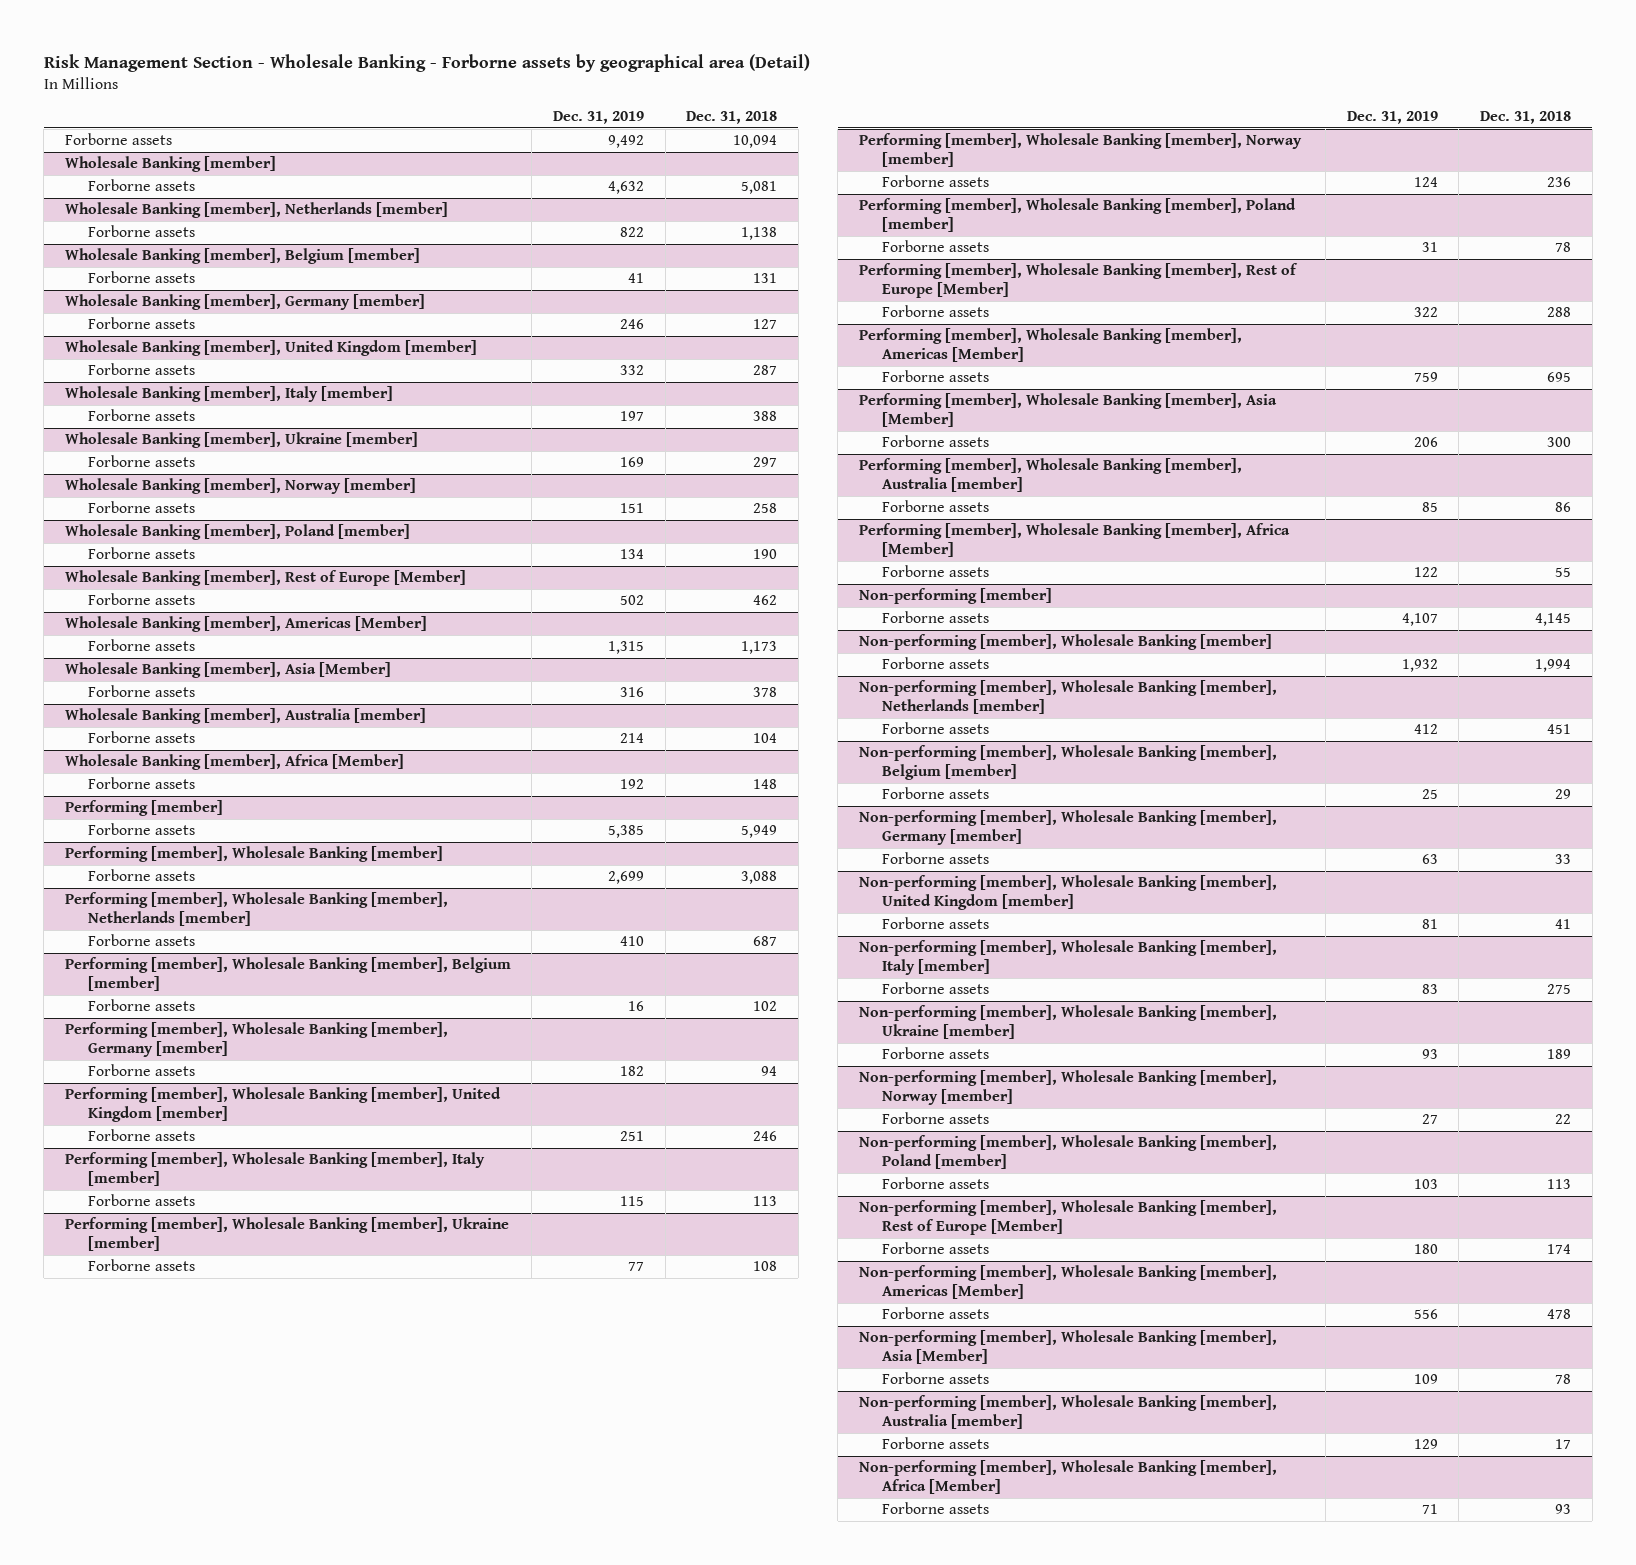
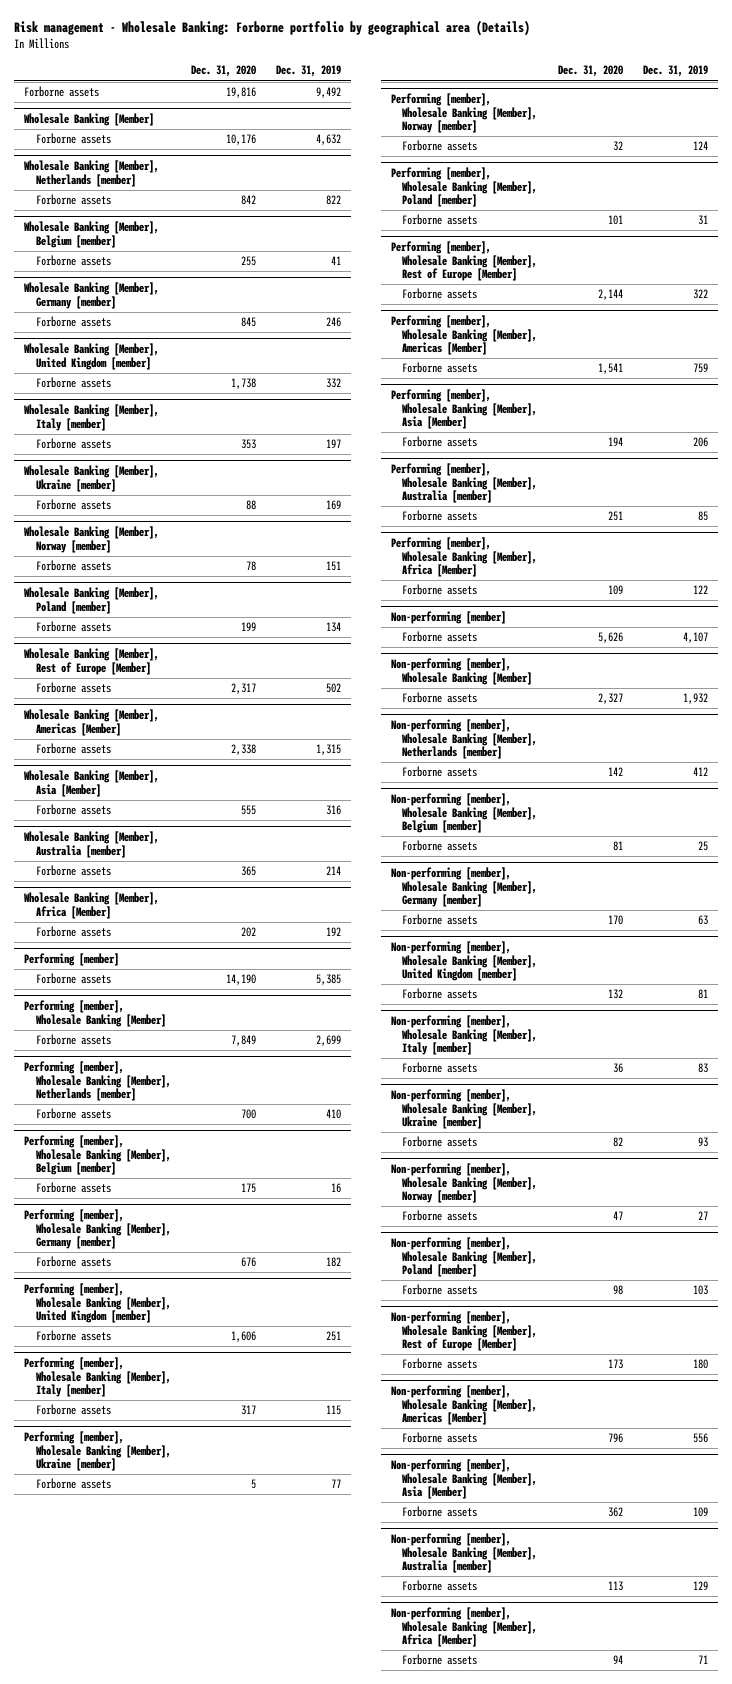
- Risk Management Section - Wholesale Banking - Forborne assets by geographical area (Detail)
+ Risk management - Wholesale Banking: Forborne portfolio by geographical area (Details)
- | Dec. 31, 2019 | Dec. 31, 2018
+ | Dec. 31, 2020 | Dec. 31, 2019
- Wholesale Banking [member]
+ Wholesale Banking [Member]
- Wholesale Banking [member], Netherlands [member]
+ Wholesale Banking [Member], Netherlands [member]
- Wholesale Banking [member], Belgium [member]
+ Wholesale Banking [Member], Belgium [member]
- Wholesale Banking [member], Germany [member]
+ Wholesale Banking [Member], Germany [member]
- Wholesale Banking [member], United Kingdom [member]
+ Wholesale Banking [Member], United Kingdom [member]
- Wholesale Banking [member], Italy [member]
+ Wholesale Banking [Member], Italy [member]
- Wholesale Banking [member], Ukraine [member]
+ Wholesale Banking [Member], Ukraine [member]
- Wholesale Banking [member], Norway [member]
+ Wholesale Banking [Member], Norway [member]
- Wholesale Banking [member], Poland [member]
+ Wholesale Banking [Member], Poland [member]
- Wholesale Banking [member], Rest of Europe [Member]
+ Wholesale Banking [Member], Rest of Europe [Member]
- Wholesale Banking [member], Americas [Member]
+ Wholesale Banking [Member], Americas [Member]
- Wholesale Banking [member], Asia [Member]
+ Wholesale Banking [Member], Asia [Member]
- Wholesale Banking [member], Australia [member]
+ Wholesale Banking [Member], Australia [member]
- Wholesale Banking [member], Africa [Member]
+ Wholesale Banking [Member], Africa [Member]
- Performing [member], Wholesale Banking [member]
+ Performing [member], Wholesale Banking [Member]
- Performing [member], Wholesale Banking [member], Netherlands [member]
+ Performing [member], Wholesale Banking [Member], Netherlands [member]
- Performing [member], Wholesale Banking [member], Belgium [member]
+ Performing [member], Wholesale Banking [Member], Belgium [member]
- Performing [member], Wholesale Banking [member], Germany [member]
+ Performing [member], Wholesale Banking [Member], Germany [member]
- Performing [member], Wholesale Banking [member], United Kingdom [member]
+ Performing [member], Wholesale Banking [Member], United Kingdom [member]
- Performing [member], Wholesale Banking [member], Italy [member]
+ Performing [member], Wholesale Banking [Member], Italy [member]
- Performing [member], Wholesale Banking [member], Ukraine [member]
+ Performing [member], Wholesale Banking [Member], Ukraine [member]
- Performing [member], Wholesale Banking [member], Norway [member]
+ Performing [member], Wholesale Banking [Member], Norway [member]
- Performing [member], Wholesale Banking [member], Poland [member]
+ Performing [member], Wholesale Banking [Member], Poland [member]
- Performing [member], Wholesale Banking [member], Rest of Europe [Member]
+ Performing [member], Wholesale Banking [Member], Rest of Europe [Member]
- Performing [member], Wholesale Banking [member], Americas [Member]
+ Performing [member], Wholesale Banking [Member], Americas [Member]
- Performing [member], Wholesale Banking [member], Asia [Member]
+ Performing [member], Wholesale Banking [Member], Asia [Member]
- Performing [member], Wholesale Banking [member], Australia [member]
+ Performing [member], Wholesale Banking [Member], Australia [member]
- Performing [member], Wholesale Banking [member], Africa [Member]
+ Performing [member], Wholesale Banking [Member], Africa [Member]
- Non-performing [member], Wholesale Banking [member]
+ Non-performing [member], Wholesale Banking [Member]
- Non-performing [member], Wholesale Banking [member], Netherlands [member]
+ Non-performing [member], Wholesale Banking [Member], Netherlands [member]
- Non-performing [member], Wholesale Banking [member], Belgium [member]
+ Non-performing [member], Wholesale Banking [Member], Belgium [member]
- Non-performing [member], Wholesale Banking [member], Germany [member]
+ Non-performing [member], Wholesale Banking [Member], Germany [member]
- Non-performing [member], Wholesale Banking [member], United Kingdom [member]
+ Non-performing [member], Wholesale Banking [Member], United Kingdom [member]
- Non-performing [member], Wholesale Banking [member], Italy [member]
+ Non-performing [member], Wholesale Banking [Member], Italy [member]
- Non-performing [member], Wholesale Banking [member], Ukraine [member]
+ Non-performing [member], Wholesale Banking [Member], Ukraine [member]
- Non-performing [member], Wholesale Banking [member], Norway [member]
+ Non-performing [member], Wholesale Banking [Member], Norway [member]
- Non-performing [member], Wholesale Banking [member], Poland [member]
+ Non-performing [member], Wholesale Banking [Member], Poland [member]
- Non-performing [member], Wholesale Banking [member], Rest of Europe [Member]
+ Non-performing [member], Wholesale Banking [Member], Rest of Europe [Member]
- Non-performing [member], Wholesale Banking [member], Americas [Member]
+ Non-performing [member], Wholesale Banking [Member], Americas [Member]
- Non-performing [member], Wholesale Banking [member], Asia [Member]
+ Non-performing [member], Wholesale Banking [Member], Asia [Member]
- Non-performing [member], Wholesale Banking [member], Australia [member]
+ Non-performing [member], Wholesale Banking [Member], Australia [member]
- Non-performing [member], Wholesale Banking [member], Africa [Member]
+ Non-performing [member], Wholesale Banking [Member], Africa [Member]

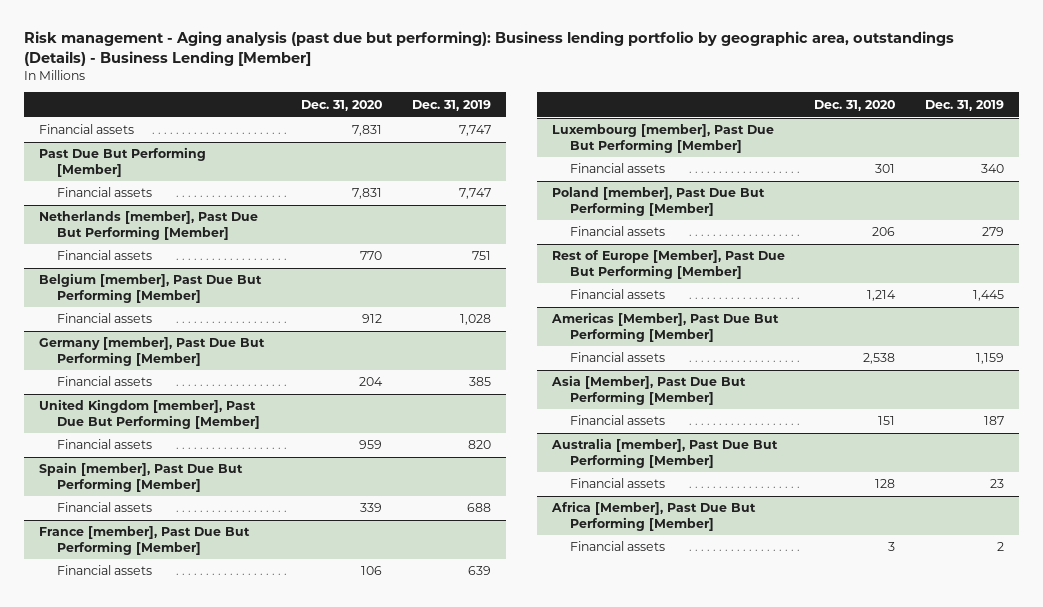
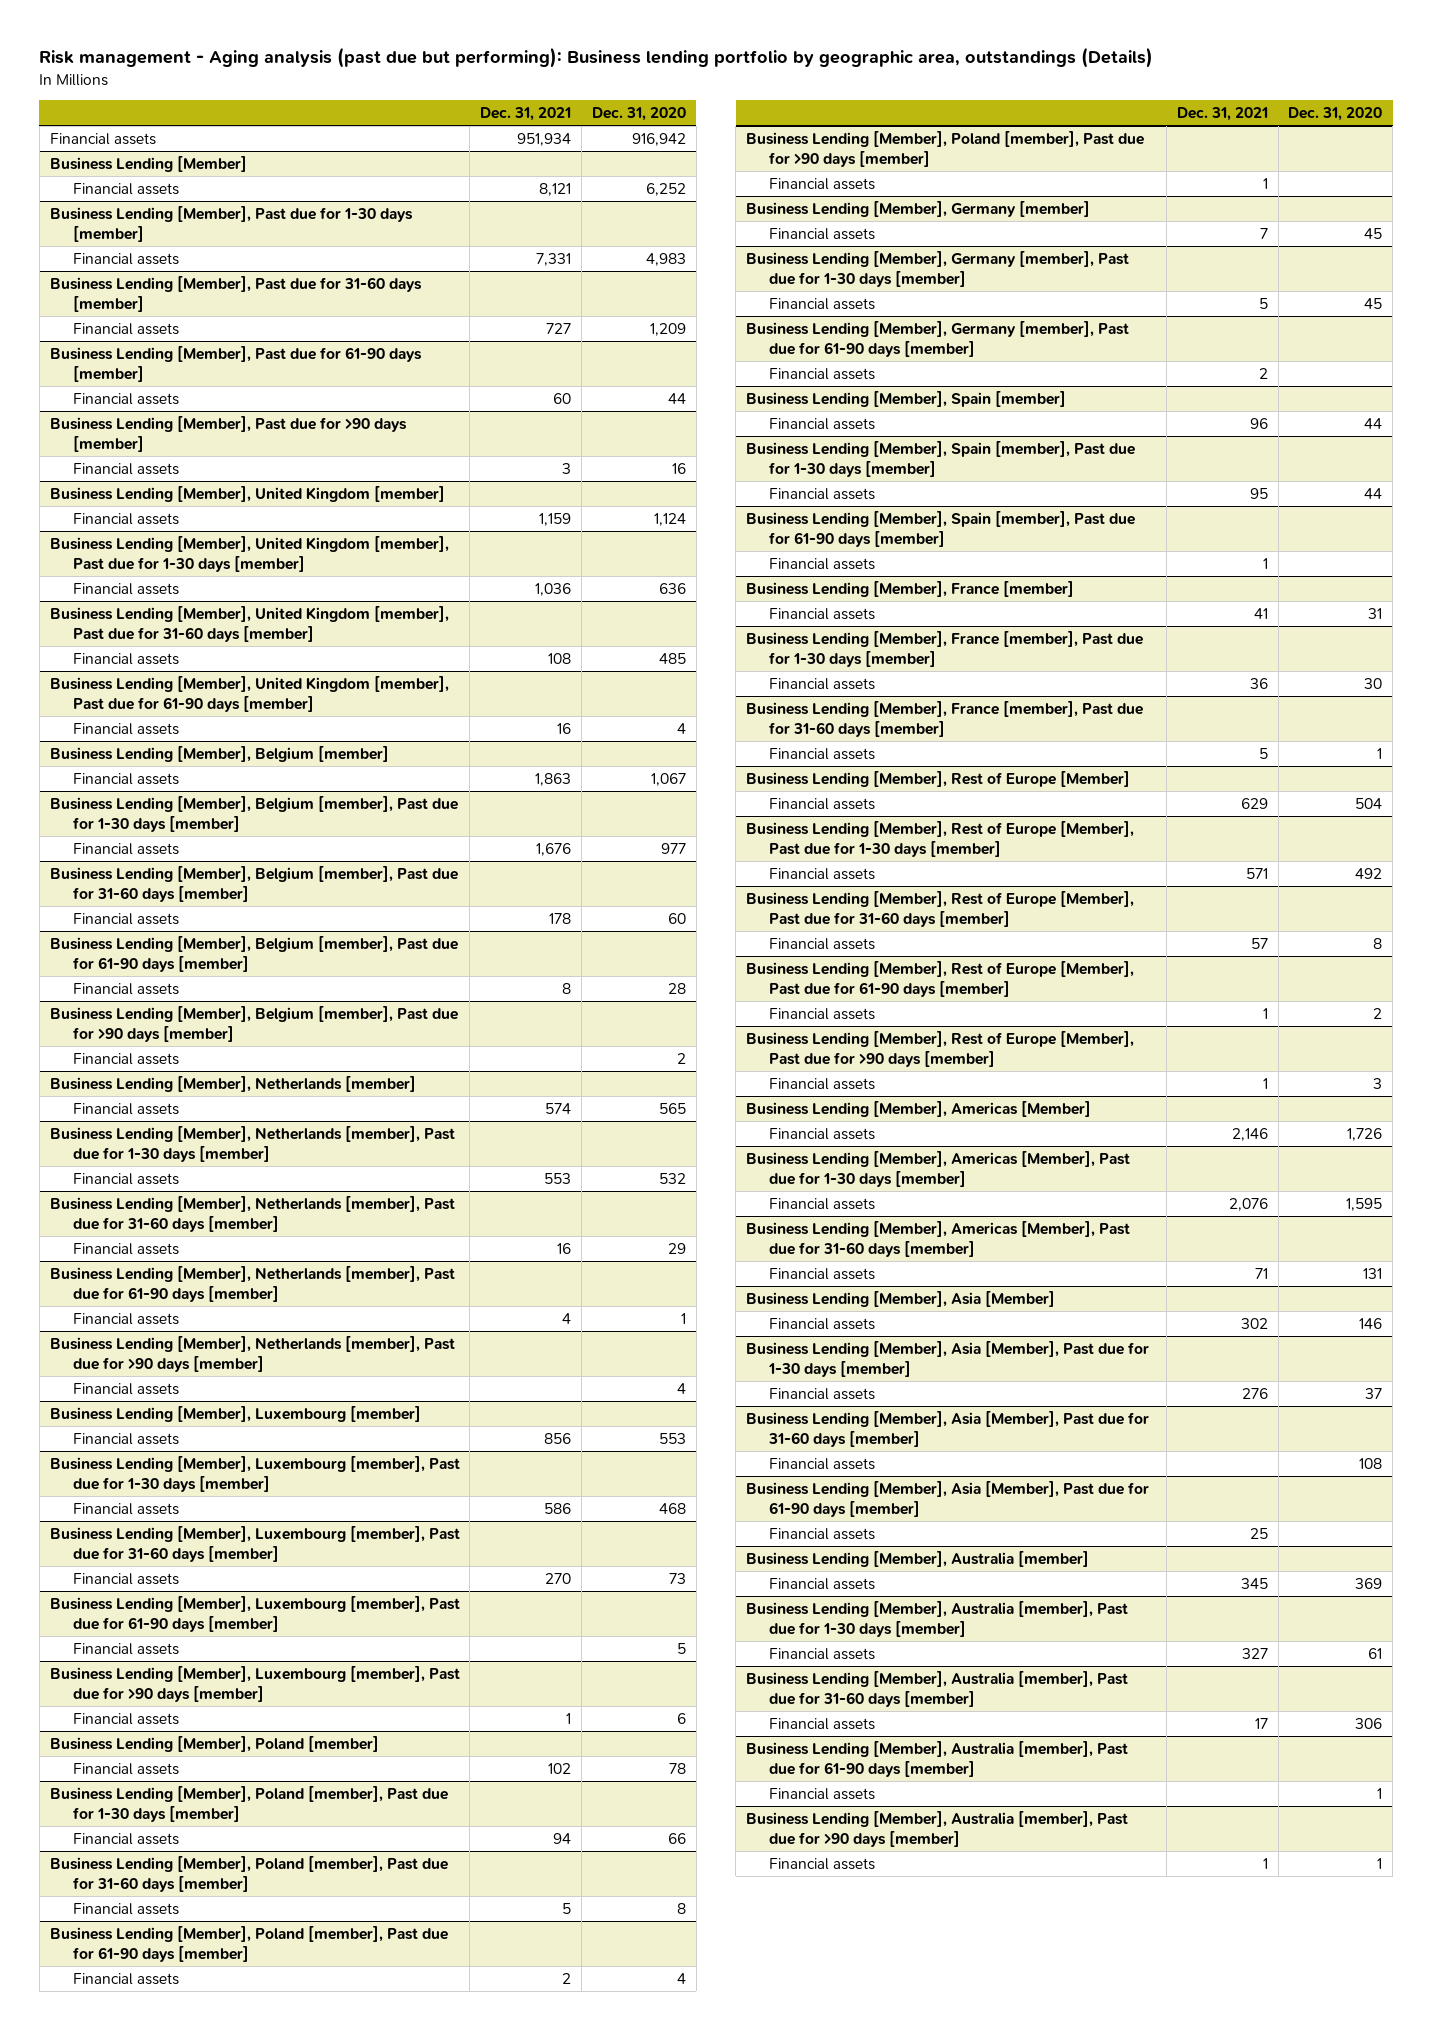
- Risk management - Aging analysis (past due but performing): Business lending portfolio by geographic area, outstandings (Details) - Business Lending [Member]
+ Risk management - Aging analysis (past due but performing): Business lending portfolio by geographic area, outstandings (Details)
- | Dec. 31, 2020 | Dec. 31, 2019
+ | Dec. 31, 2021 | Dec. 31, 2020
- Financial assets | 7,831 | 7,747
- Past Due But Performing [Member]
- Financial assets | 7,831 | 7,747
- Netherlands [member], Past Due But Performing [Member]
- Financial assets | 770 | 751
- Belgium [member], Past Due But Performing [Member]
- Financial assets | 912 | 1,028
- Germany [member], Past Due But Performing [Member]
- Financial assets | 204 | 385
- United Kingdom [member], Past Due But Performing [Member]
- Financial assets | 959 | 820
- Spain [member], Past Due But Performing [Member]
- Financial assets | 339 | 688
- France [member], Past Due But Performing [Member]
- Financial assets | 106 | 639
- Luxembourg [member], Past Due But Performing [Member]
- Financial assets | 301 | 340
- Poland [member], Past Due But Performing [Member]
- Financial assets | 206 | 279
- Rest of Europe [Member], Past Due But Performing [Member]
- Financial assets | 1,214 | 1,445
- Americas [Member], Past Due But Performing [Member]
- Financial assets | 2,538 | 1,159
- Asia [Member], Past Due But Performing [Member]
- Financial assets | 151 | 187
- Australia [member], Past Due But Performing [Member]
- Financial assets | 128 | 23
- Africa [Member], Past Due But Performing [Member]
+ Financial assets | 951,934 | 916,942
+ Business Lending [Member]
+ Financial assets | 8,121 | 6,252
+ Business Lending [Member], Past due for 1-30 days [member]
+ Financial assets | 7,331 | 4,983
+ Business Lending [Member], Past due for 31-60 days [member]
+ Financial assets | 727 | 1,209
+ Business Lending [Member], Past due for 61-90 days [member]
+ Financial assets | 60 | 44
+ Business Lending [Member], Past due for >90 days [member]
+ Financial assets | 3 | 16
+ Business Lending [Member], United Kingdom [member]
+ Financial assets | 1,159 | 1,124
+ Business Lending [Member], United Kingdom [member], Past due for 1-30 days [member]
+ Financial assets | 1,036 | 636
+ Business Lending [Member], United Kingdom [member], Past due for 31-60 days [member]
+ Financial assets | 108 | 485
+ Business Lending [Member], United Kingdom [member], Past due for 61-90 days [member]
+ Financial assets | 16 | 4
+ Business Lending [Member], Belgium [member]
+ Financial assets | 1,863 | 1,067
+ Business Lending [Member], Belgium [member], Past due for 1-30 days [member]
+ Financial assets | 1,676 | 977
+ Business Lending [Member], Belgium [member], Past due for 31-60 days [member]
+ Financial assets | 178 | 60
+ Business Lending [Member], Belgium [member], Past due for 61-90 days [member]
+ Financial assets | 8 | 28
+ Business Lending [Member], Belgium [member], Past due for >90 days [member]
+ Financial assets | | 2
+ Business Lending [Member], Netherlands [member]
+ Financial assets | 574 | 565
+ Business Lending [Member], Netherlands [member], Past due for 1-30 days [member]
+ Financial assets | 553 | 532
+ Business Lending [Member], Netherlands [member], Past due for 31-60 days [member]
+ Financial assets | 16 | 29
+ Business Lending [Member], Netherlands [member], Past due for 61-90 days [member]
+ Financial assets | 4 | 1
+ Business Lending [Member], Netherlands [member], Past due for >90 days [member]
+ Financial assets | | 4
+ Business Lending [Member], Luxembourg [member]
+ Financial assets | 856 | 553
+ Business Lending [Member], Luxembourg [member], Past due for 1-30 days [member]
+ Financial assets | 586 | 468
+ Business Lending [Member], Luxembourg [member], Past due for 31-60 days [member]
+ Financial assets | 270 | 73
+ Business Lending [Member], Luxembourg [member], Past due for 61-90 days [member]
+ Financial assets | | 5
+ Business Lending [Member], Luxembourg [member], Past due for >90 days [member]
+ Financial assets | 1 | 6
+ Business Lending [Member], Poland [member]
+ Financial assets | 102 | 78
+ Business Lending [Member], Poland [member], Past due for 1-30 days [member]
+ Financial assets | 94 | 66
+ Business Lending [Member], Poland [member], Past due for 31-60 days [member]
+ Financial assets | 5 | 8
+ Business Lending [Member], Poland [member], Past due for 61-90 days [member]
+ Financial assets | 2 | 4
+ Business Lending [Member], Poland [member], Past due for >90 days [member]
+ Financial assets | 1 |
+ Business Lending [Member], Germany [member]
+ Financial assets | 7 | 45
+ Business Lending [Member], Germany [member], Past due for 1-30 days [member]
+ Financial assets | 5 | 45
+ Business Lending [Member], Germany [member], Past due for 61-90 days [member]
+ Financial assets | 2 |
+ Business Lending [Member], Spain [member]
+ Financial assets | 96 | 44
+ Business Lending [Member], Spain [member], Past due for 1-30 days [member]
+ Financial assets | 95 | 44
+ Business Lending [Member], Spain [member], Past due for 61-90 days [member]
+ Financial assets | 1 |
+ Business Lending [Member], France [member]
+ Financial assets | 41 | 31
+ Business Lending [Member], France [member], Past due for 1-30 days [member]
+ Financial assets | 36 | 30
+ Business Lending [Member], France [member], Past due for 31-60 days [member]
+ Financial assets | 5 | 1
+ Business Lending [Member], Rest of Europe [Member]
+ Financial assets | 629 | 504
+ Business Lending [Member], Rest of Europe [Member], Past due for 1-30 days [member]
+ Financial assets | 571 | 492
+ Business Lending [Member], Rest of Europe [Member], Past due for 31-60 days [member]
+ Financial assets | 57 | 8
+ Business Lending [Member], Rest of Europe [Member], Past due for 61-90 days [member]
+ Financial assets | 1 | 2
+ Business Lending [Member], Rest of Europe [Member], Past due for >90 days [member]
+ Business Lending [Member], Americas [Member]
+ Financial assets | 2,146 | 1,726
+ Business Lending [Member], Americas [Member], Past due for 1-30 days [member]
+ Financial assets | 2,076 | 1,595
+ Business Lending [Member], Americas [Member], Past due for 31-60 days [member]
+ Financial assets | 71 | 131
+ Business Lending [Member], Asia [Member]
+ Financial assets | 302 | 146
+ Business Lending [Member], Asia [Member], Past due for 1-30 days [member]
+ Financial assets | 276 | 37
+ Business Lending [Member], Asia [Member], Past due for 31-60 days [member]
+ Financial assets | | 108
+ Business Lending [Member], Asia [Member], Past due for 61-90 days [member]
+ Financial assets | 25 |
+ Business Lending [Member], Australia [member]
+ Financial assets | 345 | 369
+ Business Lending [Member], Australia [member], Past due for 1-30 days [member]
+ Financial assets | 327 | 61
+ Business Lending [Member], Australia [member], Past due for 31-60 days [member]
+ Financial assets | 17 | 306
+ Business Lending [Member], Australia [member], Past due for 61-90 days [member]
+ Financial assets | | 1
+ Business Lending [Member], Australia [member], Past due for >90 days [member]
+ Financial assets | 1 | 1

